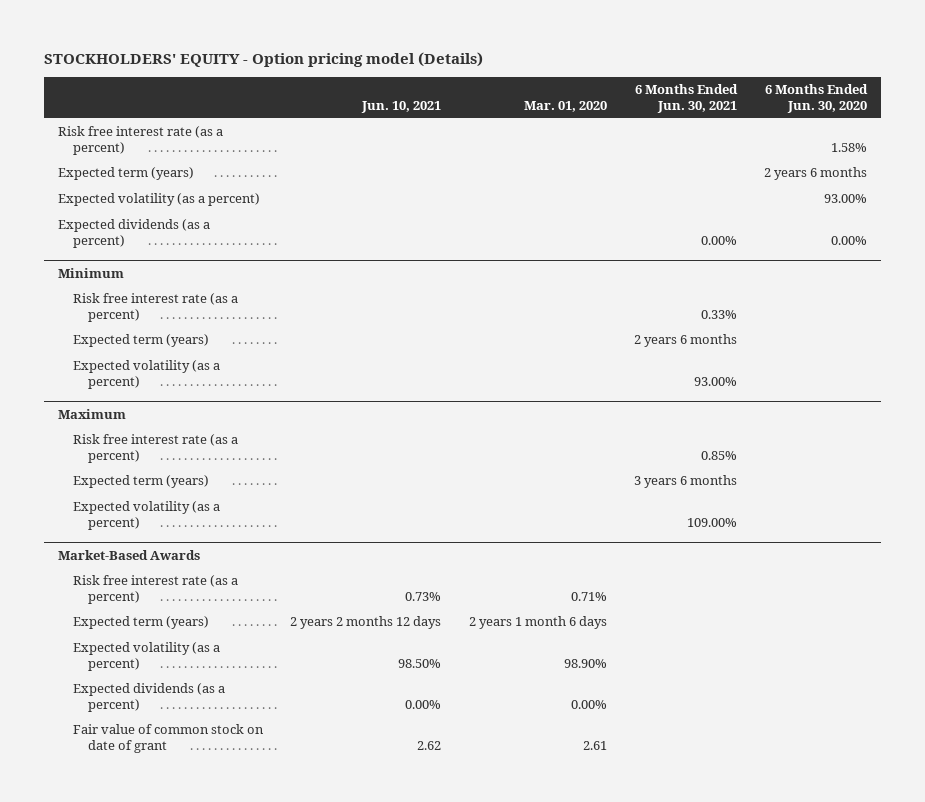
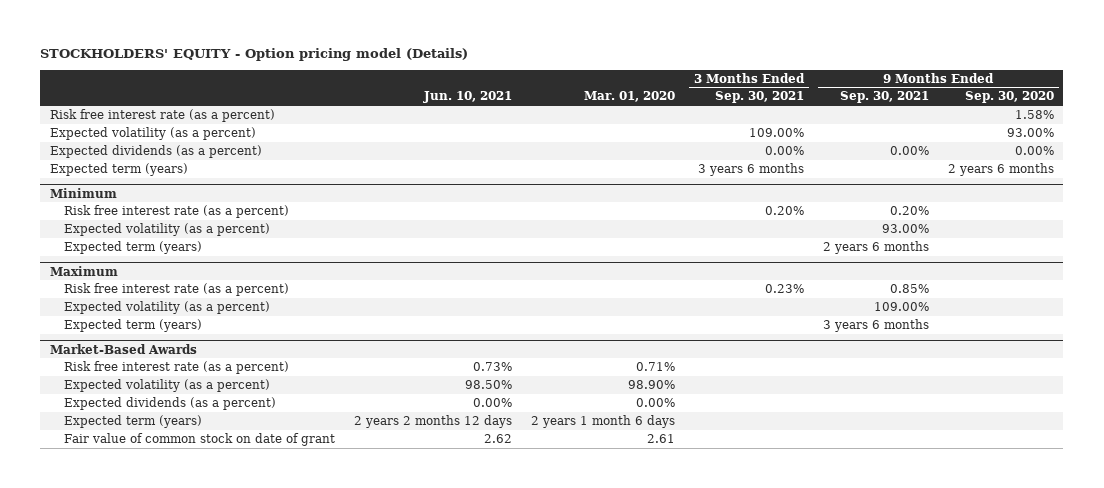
- | Jun. 10, 2021 | Mar. 01, 2020 | 6 Months Ended Jun. 30, 2021 | 6 Months Ended Jun. 30, 2020
+ | Jun. 10, 2021 | Mar. 01, 2020 | 3 Months Ended Sep. 30, 2021 | 9 Months Ended Sep. 30, 2021 | 9 Months Ended Sep. 30, 2020
moved down: Expected term (years) | | | 3 years 6 months | | 2 years 6 months
@ Minimum
moved down: Expected term (years) | | | | 2 years 6 months |
@ Maximum
moved down: Expected term (years) | | | | 3 years 6 months |
@ Market-Based Awards
moved down: Expected term (years) | 2 years 2 months 12 days | 2 years 1 month 6 days | | |

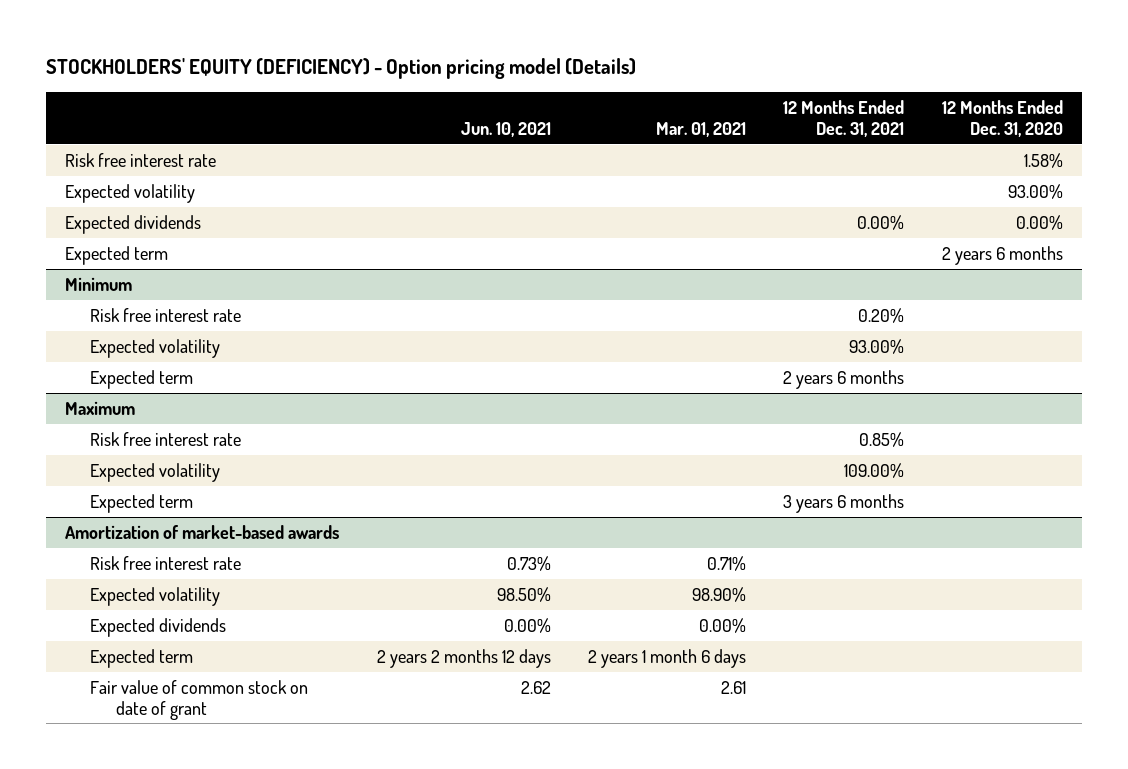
- STOCKHOLDERS' EQUITY - Option pricing model (Details)
+ STOCKHOLDERS' EQUITY (DEFICIENCY) - Option pricing model (Details)
- | Jun. 10, 2021 | Mar. 01, 2020 | 3 Months Ended Sep. 30, 2021 | 9 Months Ended Sep. 30, 2021 | 9 Months Ended Sep. 30, 2020
+ | Jun. 10, 2021 | Mar. 01, 2021 | 12 Months Ended Dec. 31, 2021 | 12 Months Ended Dec. 31, 2020
- Risk free interest rate (as a percent) | | | | | 1.58%
- Expected volatility (as a percent) | | | 109.00% | | 93.00%
- Expected dividends (as a percent) | | | 0.00% | 0.00% | 0.00%
- Expected term (years) | | | 3 years 6 months | | 2 years 6 months
+ Risk free interest rate | | | | 1.58%
+ Expected volatility | | | | 93.00%
+ Expected dividends | | | 0.00% | 0.00%
+ Expected term | | | | 2 years 6 months
@ Minimum
- Risk free interest rate (as a percent) | | | 0.20% | 0.20% |
- Expected volatility (as a percent) | | | | 93.00% |
- Expected term (years) | | | | 2 years 6 months |
+ Risk free interest rate | | | 0.20% |
+ Expected volatility | | | 93.00% |
+ Expected term | | | 2 years 6 months |
@ Maximum
- Risk free interest rate (as a percent) | | | 0.23% | 0.85% |
- Expected volatility (as a percent) | | | | 109.00% |
- Expected term (years) | | | | 3 years 6 months |
- Market-Based Awards
- Risk free interest rate (as a percent) | 0.73% | 0.71% | | |
- Expected volatility (as a percent) | 98.50% | 98.90% | | |
- Expected dividends (as a percent) | 0.00% | 0.00% | | |
- Expected term (years) | 2 years 2 months 12 days | 2 years 1 month 6 days | | |
@ Maximum
+ Risk free interest rate | | | 0.85% |
+ Expected volatility | | | 109.00% |
+ Expected term | | | 3 years 6 months |
+ Amortization of market-based awards
+ Risk free interest rate | 0.73% | 0.71% | |
+ Expected volatility | 98.50% | 98.90% | |
+ Expected dividends | 0.00% | 0.00% | |
+ Expected term | 2 years 2 months 12 days | 2 years 1 month 6 days | |

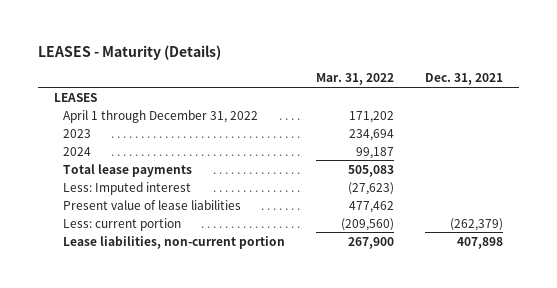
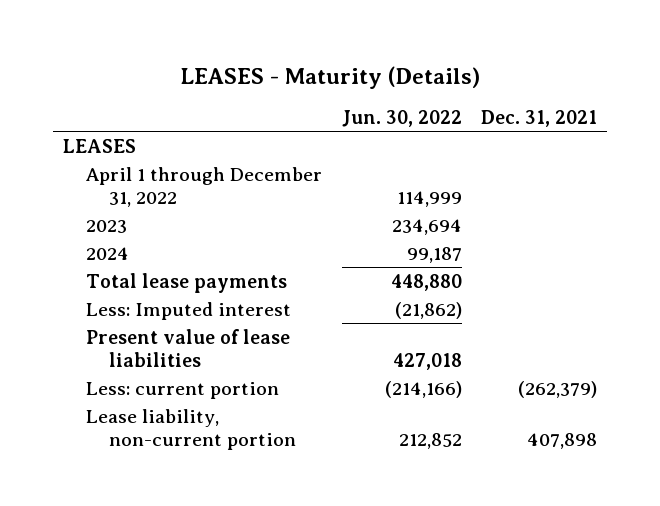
- | Mar. 31, 2022 | Dec. 31, 2021
+ | Jun. 30, 2022 | Dec. 31, 2021
- Lease liabilities, non-current portion | 267,900 | 407,898
+ Lease liability, non-current portion | 212,852 | 407,898

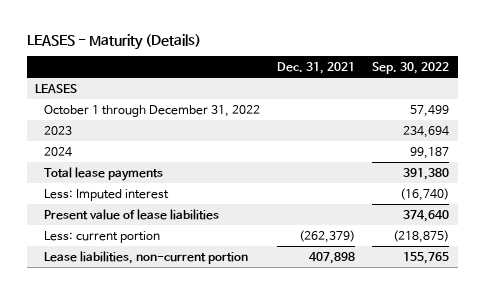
- | Jun. 30, 2022 | Dec. 31, 2021
+ | Dec. 31, 2021 | Sep. 30, 2022
- April 1 through December 31, 2022 | 114,999 |
+ October 1 through December 31, 2022 | | 57,499
- Lease liability, non-current portion | 212,852 | 407,898
+ Lease liabilities, non-current portion | 407,898 | 155,765

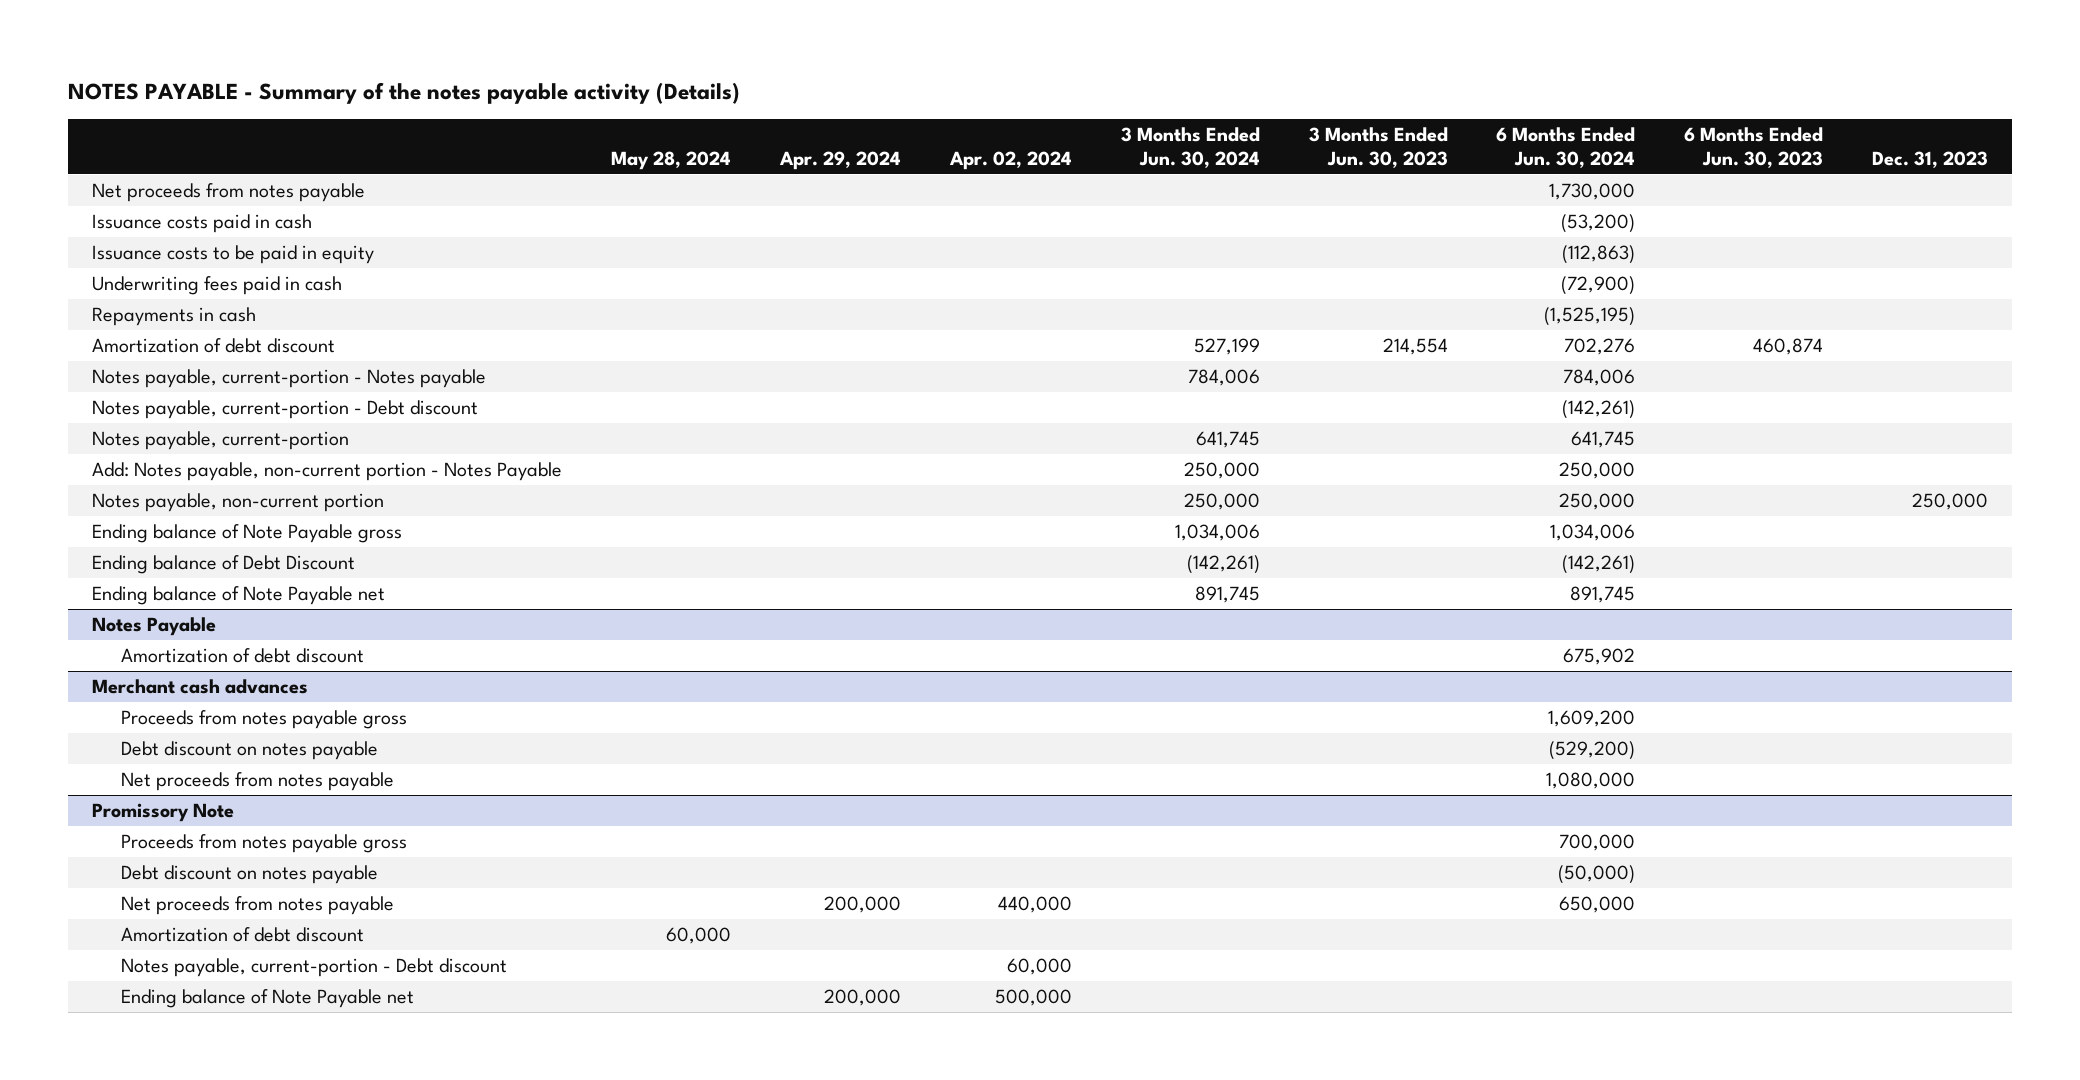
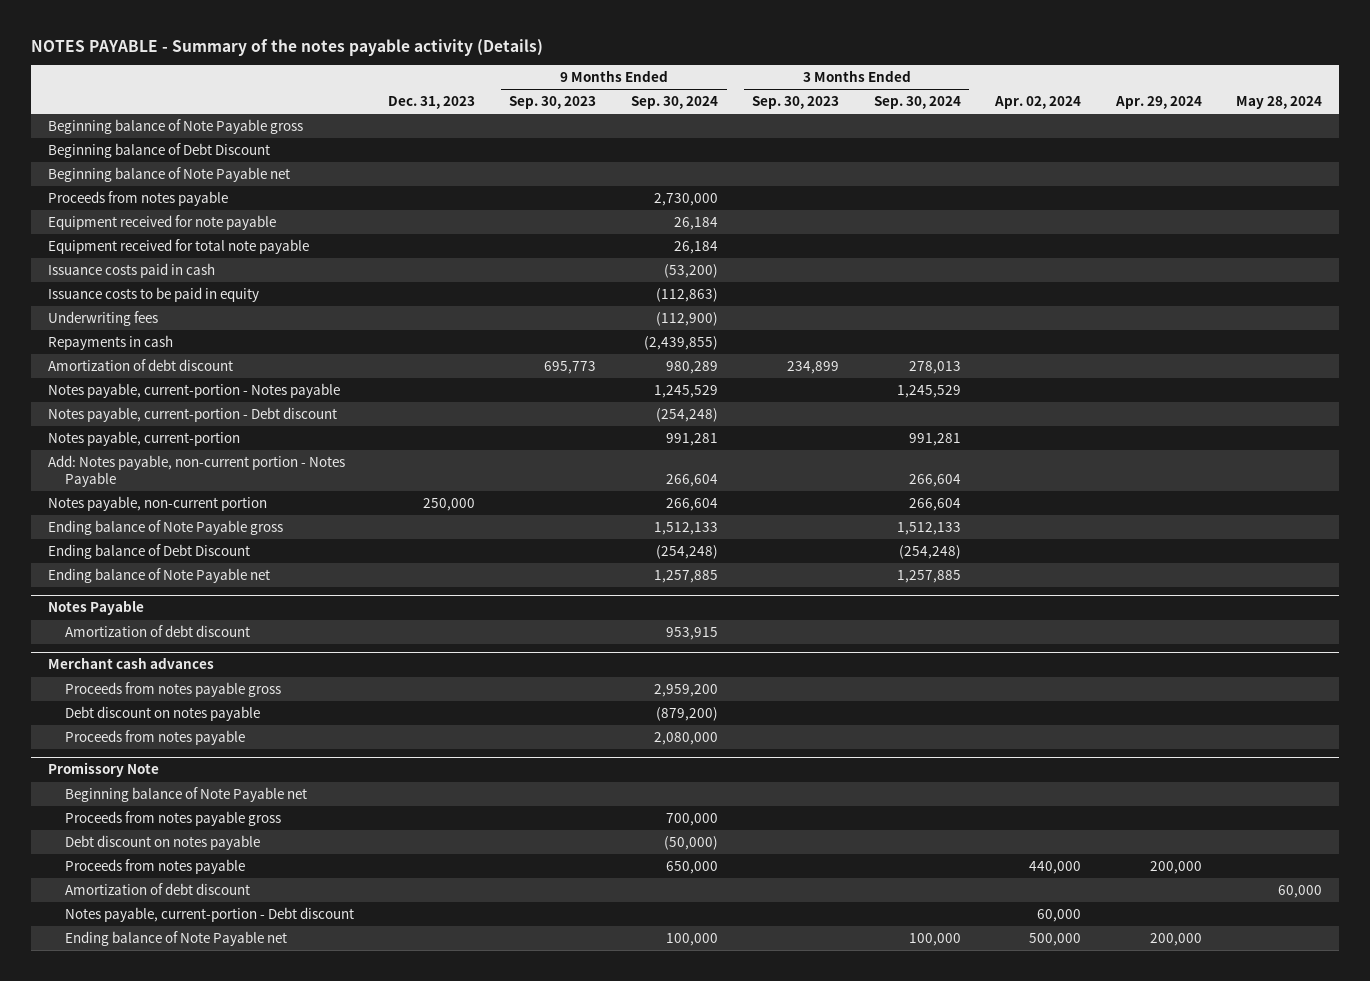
- | May 28, 2024 | Apr. 29, 2024 | Apr. 02, 2024 | 3 Months Ended Jun. 30, 2024 | 3 Months Ended Jun. 30, 2023 | 6 Months Ended Jun. 30, 2024 | 6 Months Ended Jun. 30, 2023 | Dec. 31, 2023
+ | Dec. 31, 2023 | 9 Months Ended Sep. 30, 2023 | 9 Months Ended Sep. 30, 2024 | 3 Months Ended Sep. 30, 2023 | 3 Months Ended Sep. 30, 2024 | Apr. 02, 2024 | Apr. 29, 2024 | May 28, 2024
- Net proceeds from notes payable | | | | | | 1,730,000 | |
+ Beginning balance of Note Payable gross
+ Beginning balance of Debt Discount
+ Beginning balance of Note Payable net
+ Proceeds from notes payable | | | 2,730,000 | | | | |
+ Equipment received for note payable | | | 26,184 | | | | |
+ Equipment received for total note payable | | | 26,184 | | | | |
- Underwriting fees paid in cash | | | | | | (72,900) | |
+ Underwriting fees | | | (112,900) | | | | |
@ Merchant cash advances
- Net proceeds from notes payable | | | | | | 1,080,000 | |
+ Proceeds from notes payable | | | 2,080,000 | | | | |
@ Promissory Note
+ Beginning balance of Note Payable net
- Net proceeds from notes payable | | 200,000 | 440,000 | | | 650,000 | |
+ Proceeds from notes payable | | | 650,000 | | | 440,000 | 200,000 |

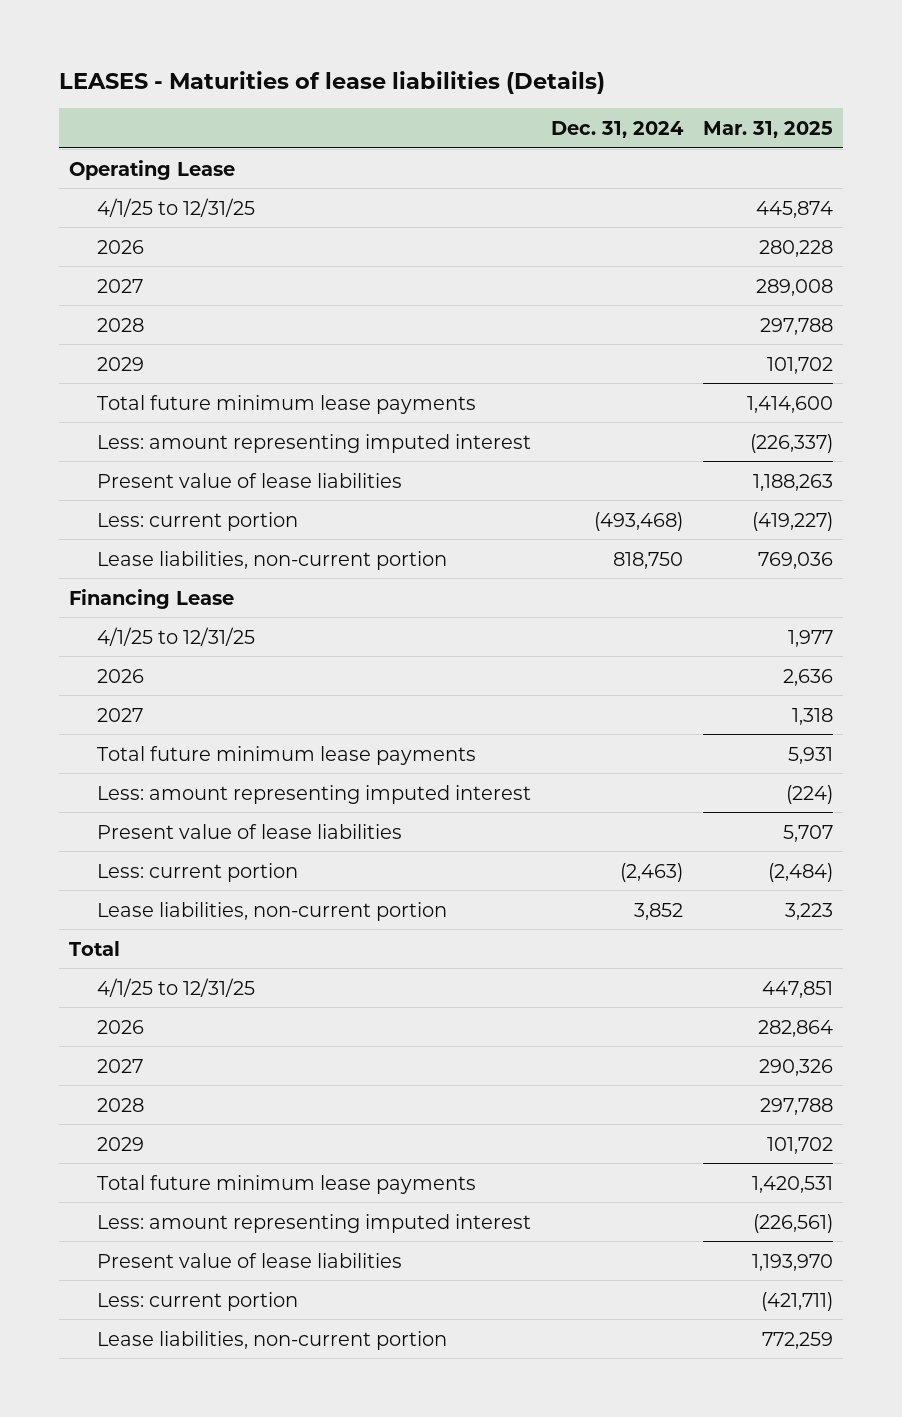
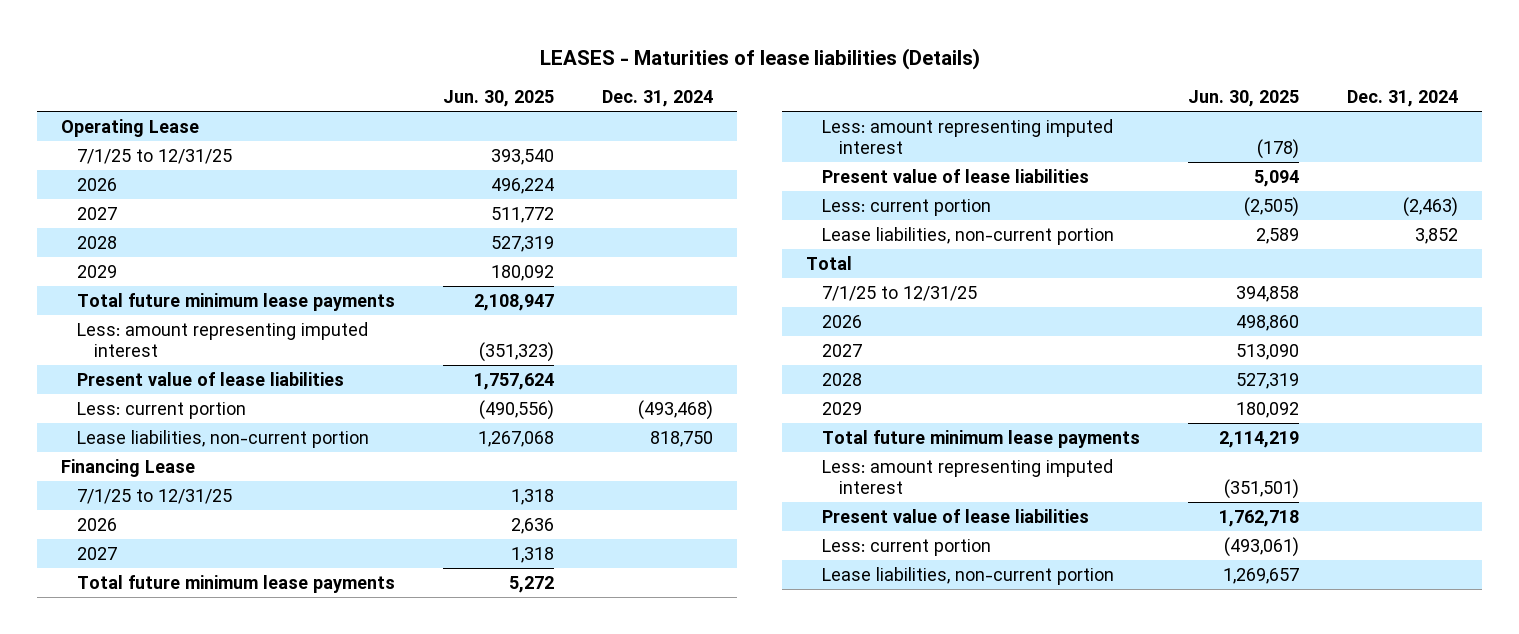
- | Dec. 31, 2024 | Mar. 31, 2025
+ | Jun. 30, 2025 | Dec. 31, 2024
- 4/1/25 to 12/31/25 | | 445,874
+ 7/1/25 to 12/31/25 | 393,540 |
- 4/1/25 to 12/31/25 | | 1,977
+ 7/1/25 to 12/31/25 | 1,318 |
- 4/1/25 to 12/31/25 | | 447,851
+ 7/1/25 to 12/31/25 | 394,858 |

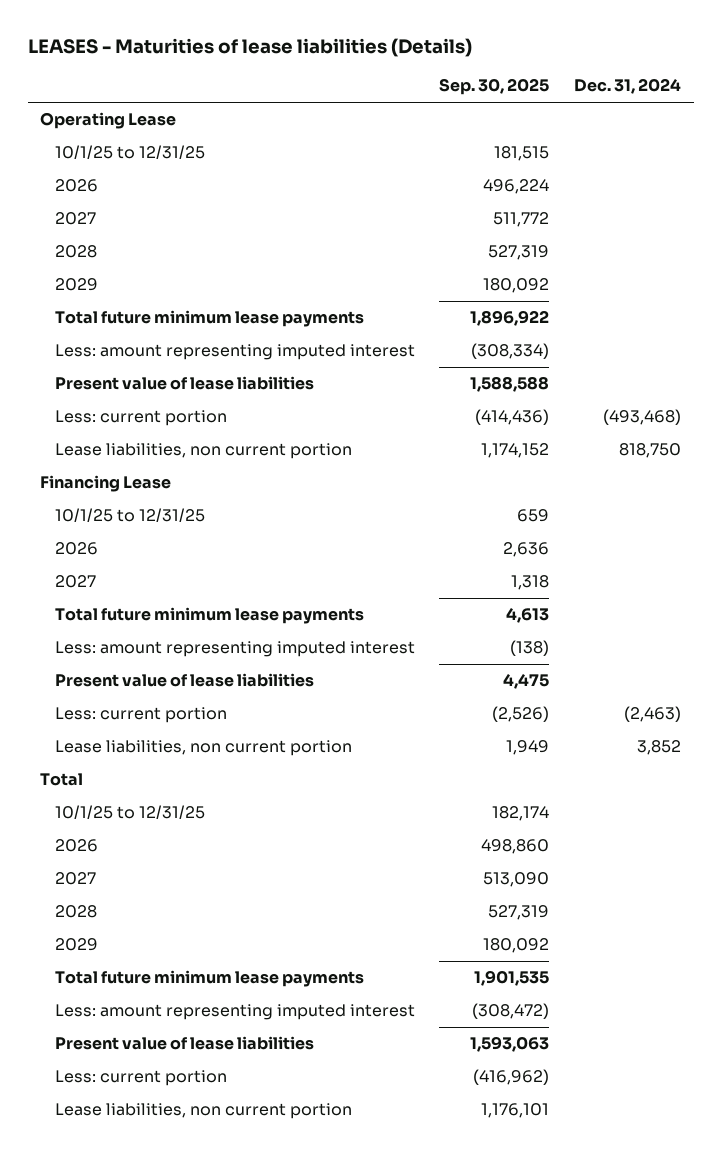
- | Jun. 30, 2025 | Dec. 31, 2024
+ | Sep. 30, 2025 | Dec. 31, 2024
- 7/1/25 to 12/31/25 | 393,540 |
+ 10/1/25 to 12/31/25 | 181,515 |
- Lease liabilities, non-current portion | 1,267,068 | 818,750
+ Lease liabilities, non current portion | 1,174,152 | 818,750
- 7/1/25 to 12/31/25 | 1,318 |
+ 10/1/25 to 12/31/25 | 659 |
- Lease liabilities, non-current portion | 2,589 | 3,852
+ Lease liabilities, non current portion | 1,949 | 3,852
- 7/1/25 to 12/31/25 | 394,858 |
+ 10/1/25 to 12/31/25 | 182,174 |
- Lease liabilities, non-current portion | 1,269,657 |
+ Lease liabilities, non current portion | 1,176,101 |

